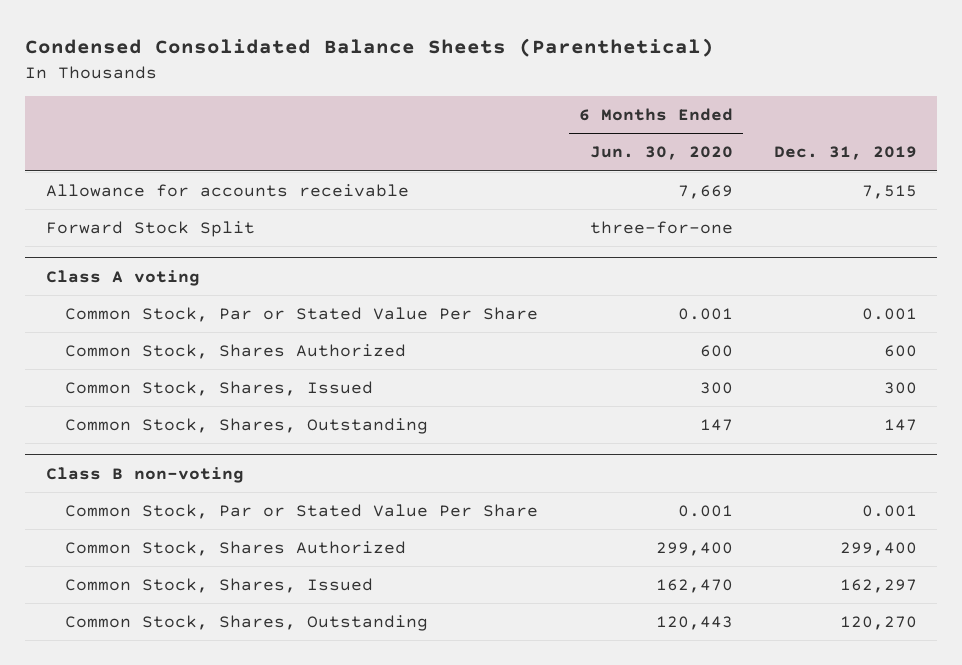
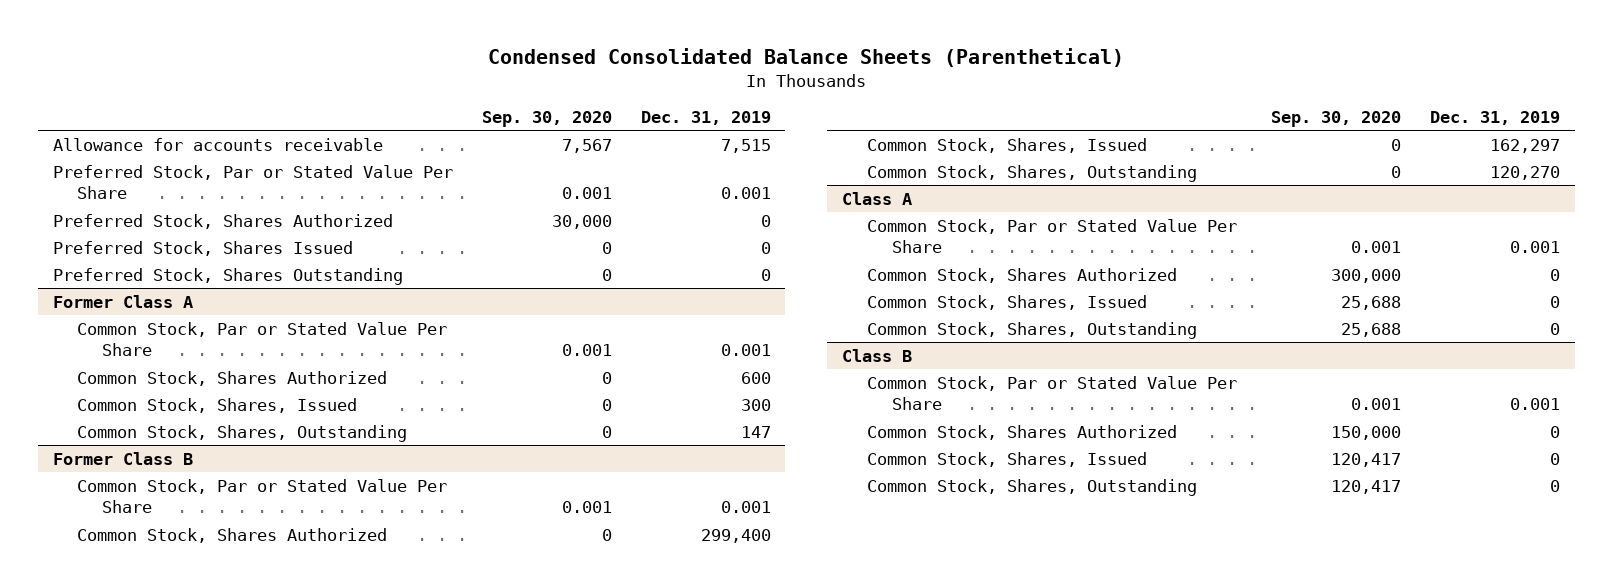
- | 6 Months Ended Jun. 30, 2020 | Dec. 31, 2019
+ | Sep. 30, 2020 | Dec. 31, 2019
- Forward Stock Split | three-for-one |
- Class A voting
+ Preferred Stock, Par or Stated Value Per Share | 0.001 | 0.001
+ Preferred Stock, Shares Authorized | 30,000 | 0
+ Preferred Stock, Shares Issued | 0 | 0
+ Preferred Stock, Shares Outstanding | 0 | 0
+ Former Class A
- Class B non-voting
+ Former Class B
+ Class A
+ Common Stock, Par or Stated Value Per Share | 0.001 | 0.001
+ Common Stock, Shares Authorized | 300,000 | 0
+ Common Stock, Shares, Issued | 25,688 | 0
+ Common Stock, Shares, Outstanding | 25,688 | 0
+ Class B
+ Common Stock, Par or Stated Value Per Share | 0.001 | 0.001
+ Common Stock, Shares Authorized | 150,000 | 0
+ Common Stock, Shares, Issued | 120,417 | 0
+ Common Stock, Shares, Outstanding | 120,417 | 0

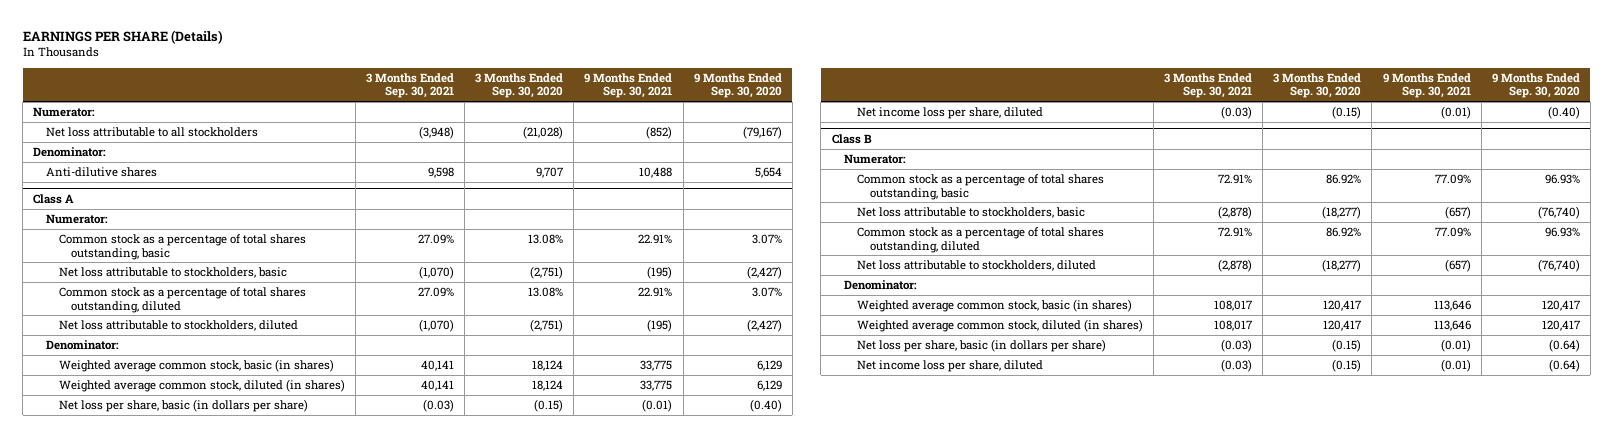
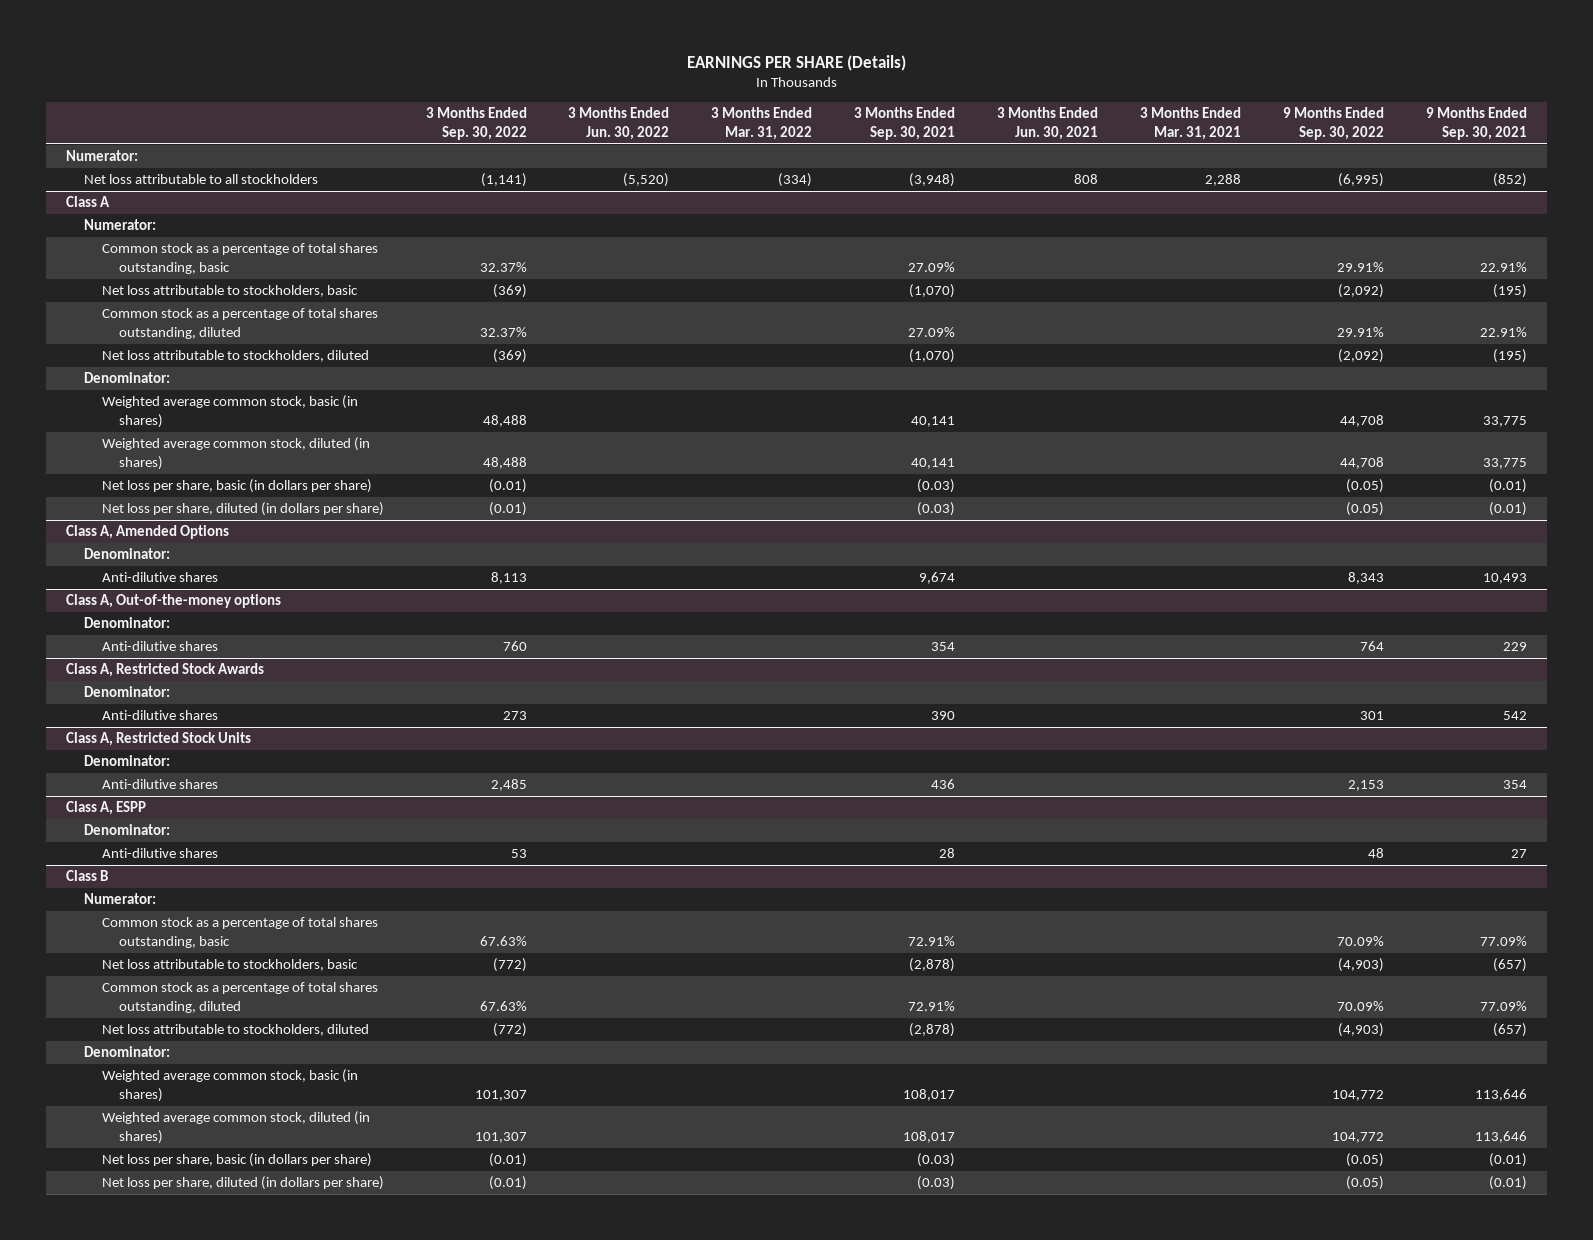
- | 3 Months Ended Sep. 30, 2021 | 3 Months Ended Sep. 30, 2020 | 9 Months Ended Sep. 30, 2021 | 9 Months Ended Sep. 30, 2020
+ | 3 Months Ended Sep. 30, 2022 | 3 Months Ended Jun. 30, 2022 | 3 Months Ended Mar. 31, 2022 | 3 Months Ended Sep. 30, 2021 | 3 Months Ended Jun. 30, 2021 | 3 Months Ended Mar. 31, 2021 | 9 Months Ended Sep. 30, 2022 | 9 Months Ended Sep. 30, 2021
- Denominator:
- Anti-dilutive shares | 9,598 | 9,707 | 10,488 | 5,654
@ Class A
- Net income loss per share, diluted | (0.03) | (0.15) | (0.01) | (0.40)
+ Net loss per share, diluted (in dollars per share) | (0.01) | | | (0.03) | | | (0.05) | (0.01)
+ Class A, Amended Options
+ Denominator:
+ Anti-dilutive shares | 8,113 | | | 9,674 | | | 8,343 | 10,493
+ Class A, Out-of-the-money options
+ Denominator:
+ Anti-dilutive shares | 760 | | | 354 | | | 764 | 229
+ Class A, Restricted Stock Awards
+ Denominator:
+ Anti-dilutive shares | 273 | | | 390 | | | 301 | 542
+ Class A, Restricted Stock Units
+ Denominator:
+ Anti-dilutive shares | 2,485 | | | 436 | | | 2,153 | 354
+ Class A, ESPP
+ Denominator:
+ Anti-dilutive shares | 53 | | | 28 | | | 48 | 27
@ Class B
- Net income loss per share, diluted | (0.03) | (0.15) | (0.01) | (0.64)
+ Net loss per share, diluted (in dollars per share) | (0.01) | | | (0.03) | | | (0.05) | (0.01)

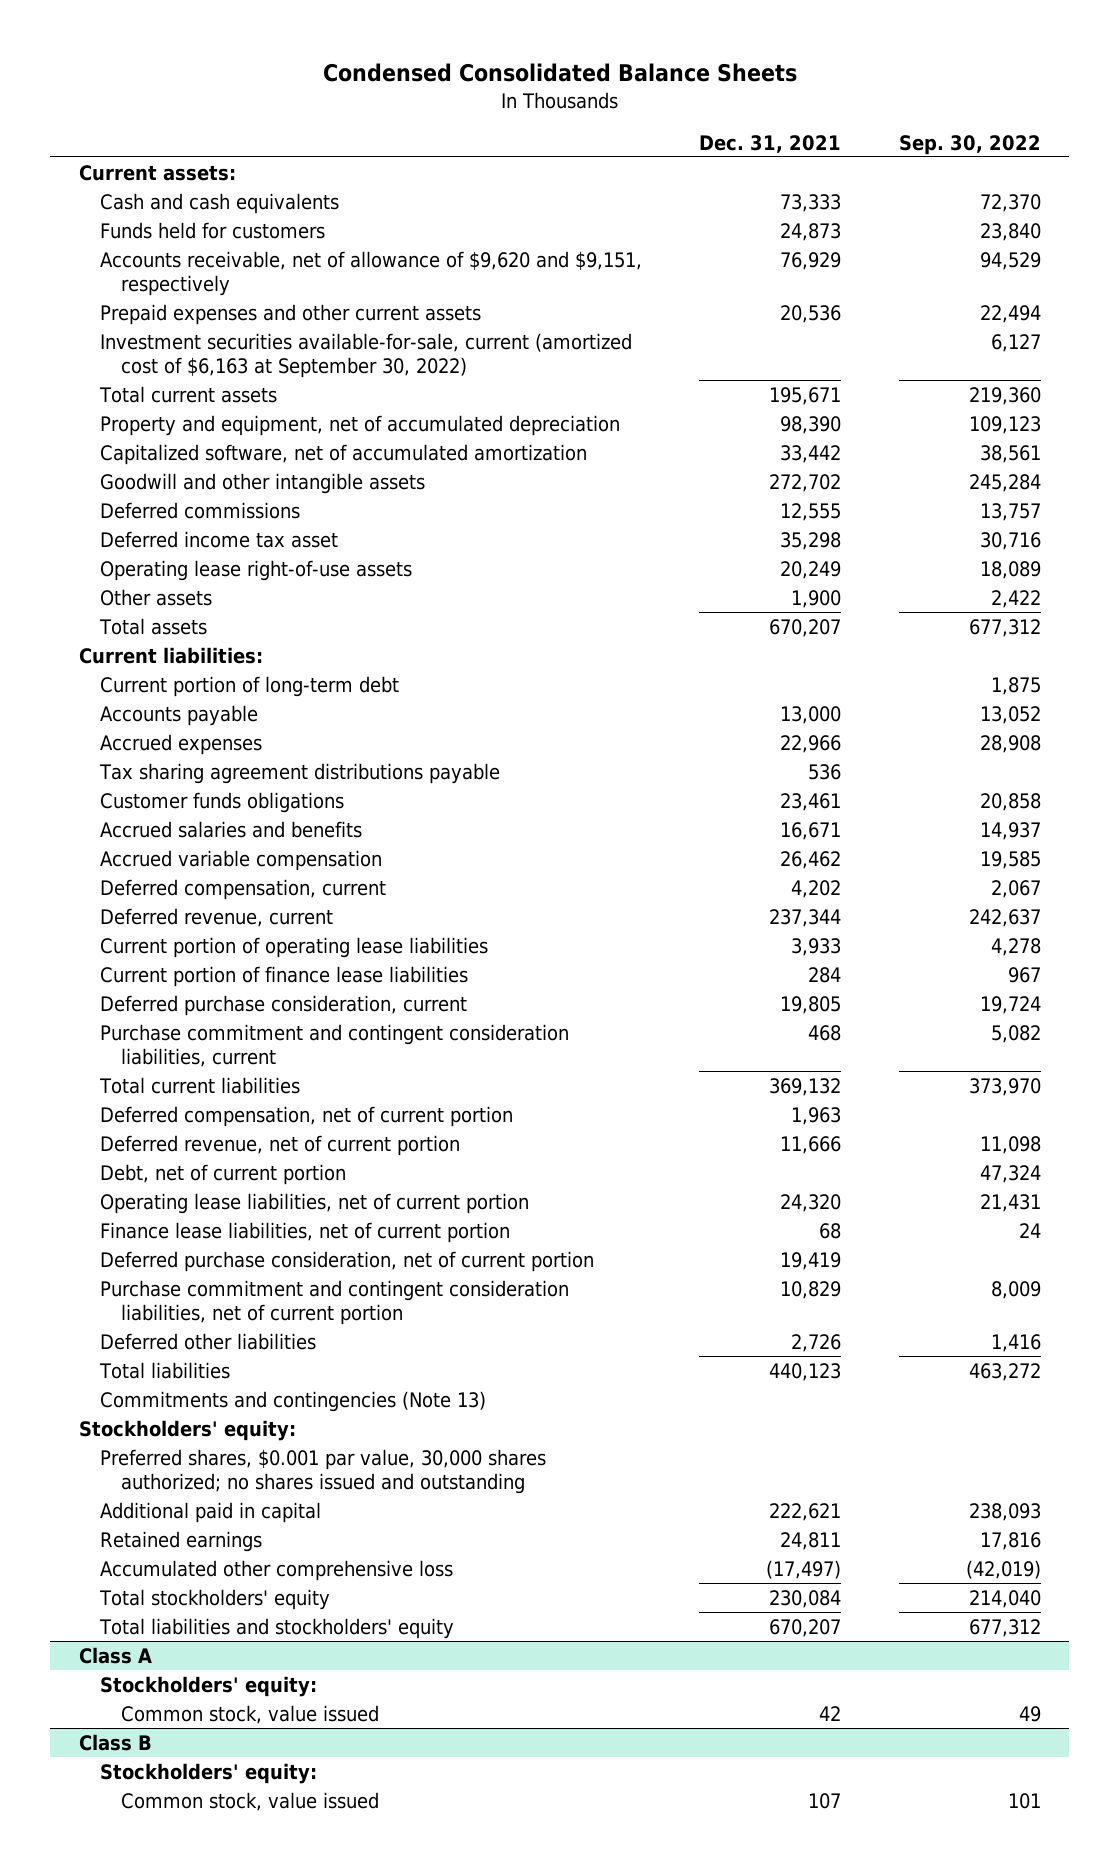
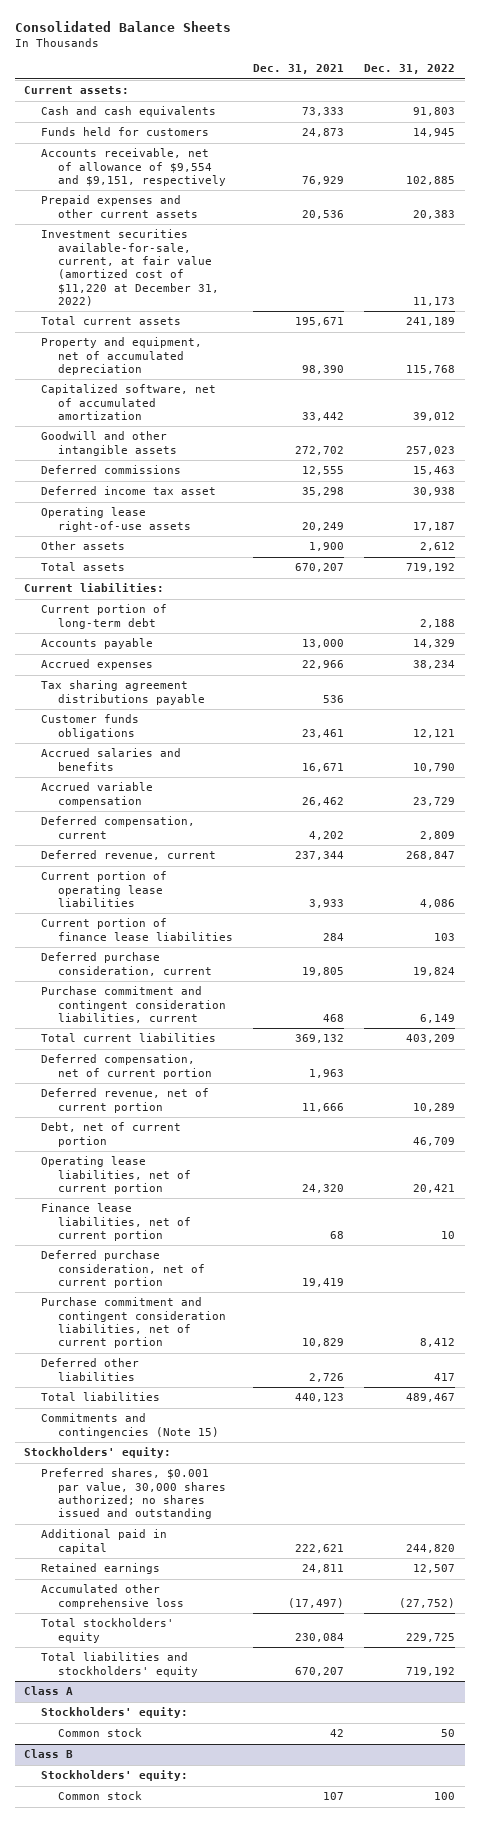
- Condensed Consolidated Balance Sheets
+ Consolidated Balance Sheets
- | Dec. 31, 2021 | Sep. 30, 2022
+ | Dec. 31, 2021 | Dec. 31, 2022
- Accounts receivable, net of allowance of $9,620 and $9,151, respectively | 76,929 | 94,529
+ Accounts receivable, net of allowance of $9,554 and $9,151, respectively | 76,929 | 102,885
- Investment securities available-for-sale, current (amortized cost of $6,163 at September 30, 2022) | | 6,127
+ Investment securities available-for-sale, current, at fair value (amortized cost of $11,220 at December 31, 2022) | | 11,173
- Commitments and contingencies (Note 13)
+ Commitments and contingencies (Note 15)
@ Class A
- Common stock, value issued | 42 | 49
+ Common stock | 42 | 50
@ Class B
- Common stock, value issued | 107 | 101
+ Common stock | 107 | 100

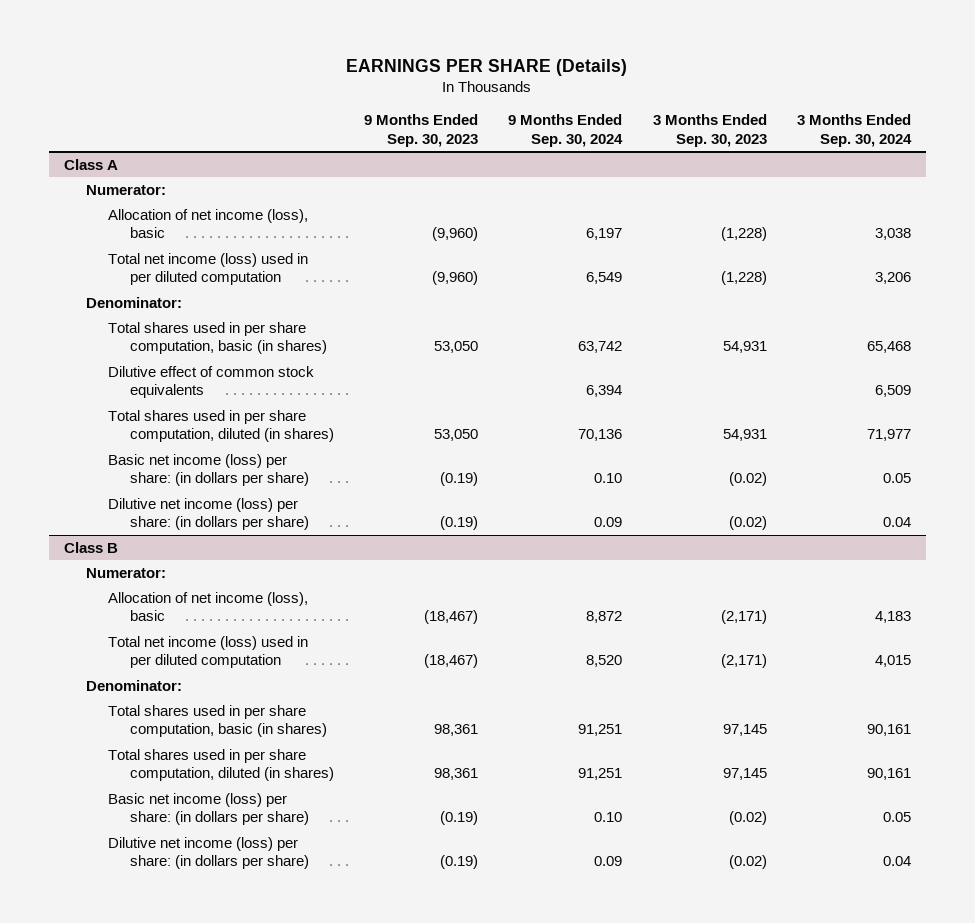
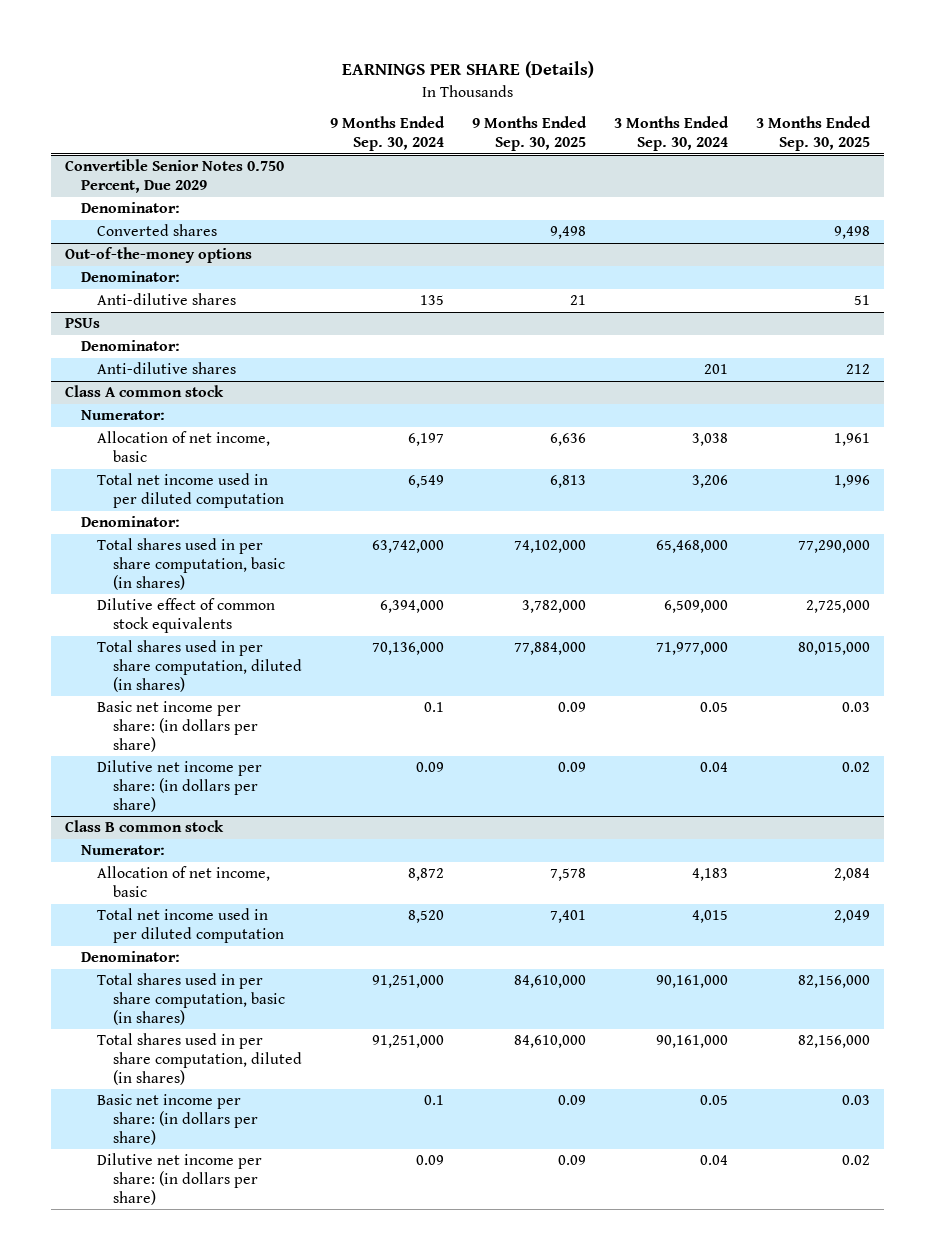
- | 9 Months Ended Sep. 30, 2023 | 9 Months Ended Sep. 30, 2024 | 3 Months Ended Sep. 30, 2023 | 3 Months Ended Sep. 30, 2024
+ | 9 Months Ended Sep. 30, 2024 | 9 Months Ended Sep. 30, 2025 | 3 Months Ended Sep. 30, 2024 | 3 Months Ended Sep. 30, 2025
- Class A
+ Convertible Senior Notes 0.750 Percent, Due 2029
+ Denominator:
+ Converted shares | | 9,498 | | 9,498
+ Out-of-the-money options
+ Denominator:
+ Anti-dilutive shares | 135 | 21 | | 51
+ PSUs
+ Denominator:
+ Anti-dilutive shares | | | 201 | 212
+ Class A common stock
- Allocation of net income (loss), basic | (9,960) | 6,197 | (1,228) | 3,038
- Total net income (loss) used in per diluted computation | (9,960) | 6,549 | (1,228) | 3,206
+ Allocation of net income, basic | 6,197 | 6,636 | 3,038 | 1,961
+ Total net income used in per diluted computation | 6,549 | 6,813 | 3,206 | 1,996
- Total shares used in per share computation, basic (in shares) | 53,050 | 63,742 | 54,931 | 65,468
- Dilutive effect of common stock equivalents | | 6,394 | | 6,509
- Total shares used in per share computation, diluted (in shares) | 53,050 | 70,136 | 54,931 | 71,977
- Basic net income (loss) per share: (in dollars per share) | (0.19) | 0.10 | (0.02) | 0.05
- Dilutive net income (loss) per share: (in dollars per share) | (0.19) | 0.09 | (0.02) | 0.04
- Class B
+ Total shares used in per share computation, basic (in shares) | 63,742,000 | 74,102,000 | 65,468,000 | 77,290,000
+ Dilutive effect of common stock equivalents | 6,394,000 | 3,782,000 | 6,509,000 | 2,725,000
+ Total shares used in per share computation, diluted (in shares) | 70,136,000 | 77,884,000 | 71,977,000 | 80,015,000
+ Basic net income per share: (in dollars per share) | 0.1 | 0.09 | 0.05 | 0.03
+ Dilutive net income per share: (in dollars per share) | 0.09 | 0.09 | 0.04 | 0.02
+ Class B common stock
- Allocation of net income (loss), basic | (18,467) | 8,872 | (2,171) | 4,183
- Total net income (loss) used in per diluted computation | (18,467) | 8,520 | (2,171) | 4,015
+ Allocation of net income, basic | 8,872 | 7,578 | 4,183 | 2,084
+ Total net income used in per diluted computation | 8,520 | 7,401 | 4,015 | 2,049
- Total shares used in per share computation, basic (in shares) | 98,361 | 91,251 | 97,145 | 90,161
- Total shares used in per share computation, diluted (in shares) | 98,361 | 91,251 | 97,145 | 90,161
- Basic net income (loss) per share: (in dollars per share) | (0.19) | 0.10 | (0.02) | 0.05
- Dilutive net income (loss) per share: (in dollars per share) | (0.19) | 0.09 | (0.02) | 0.04
+ Total shares used in per share computation, basic (in shares) | 91,251,000 | 84,610,000 | 90,161,000 | 82,156,000
+ Total shares used in per share computation, diluted (in shares) | 91,251,000 | 84,610,000 | 90,161,000 | 82,156,000
+ Basic net income per share: (in dollars per share) | 0.1 | 0.09 | 0.05 | 0.03
+ Dilutive net income per share: (in dollars per share) | 0.09 | 0.09 | 0.04 | 0.02

